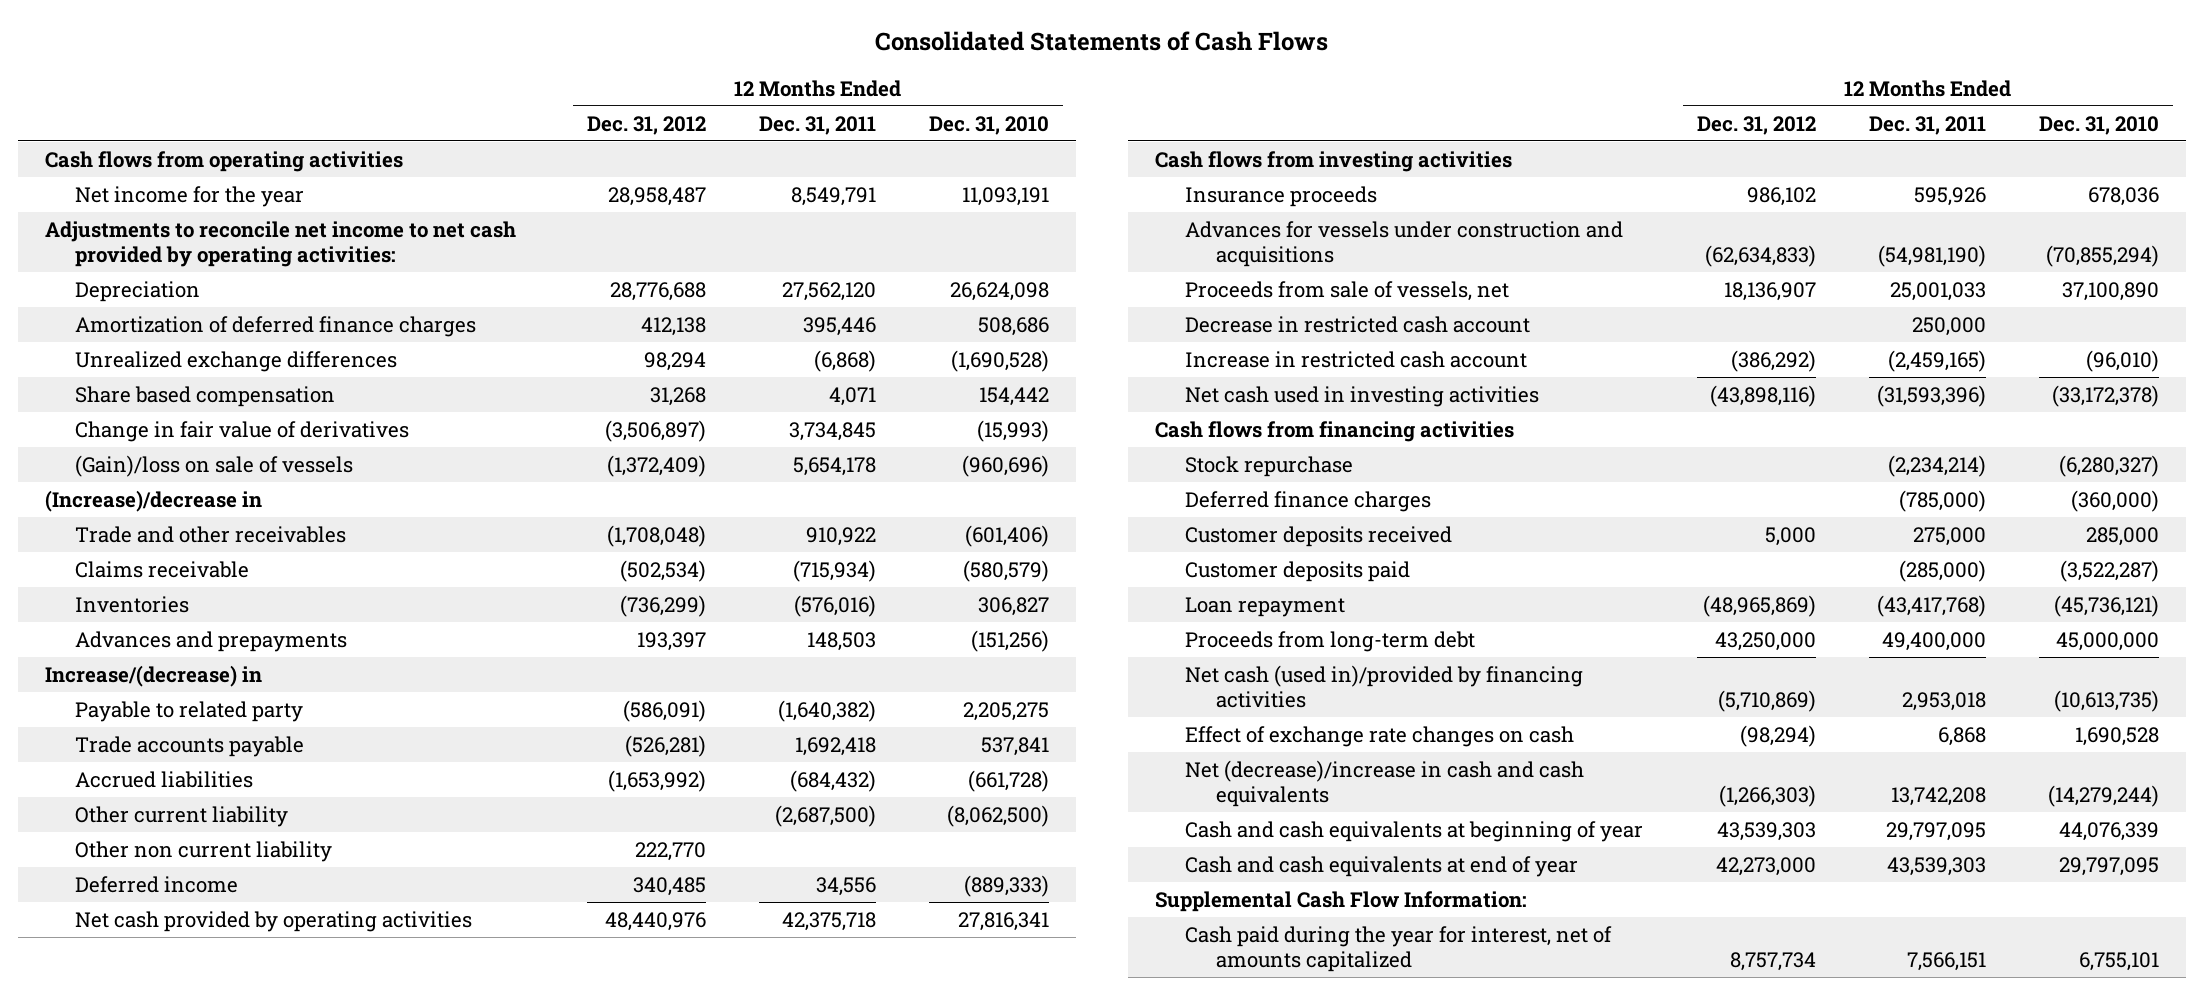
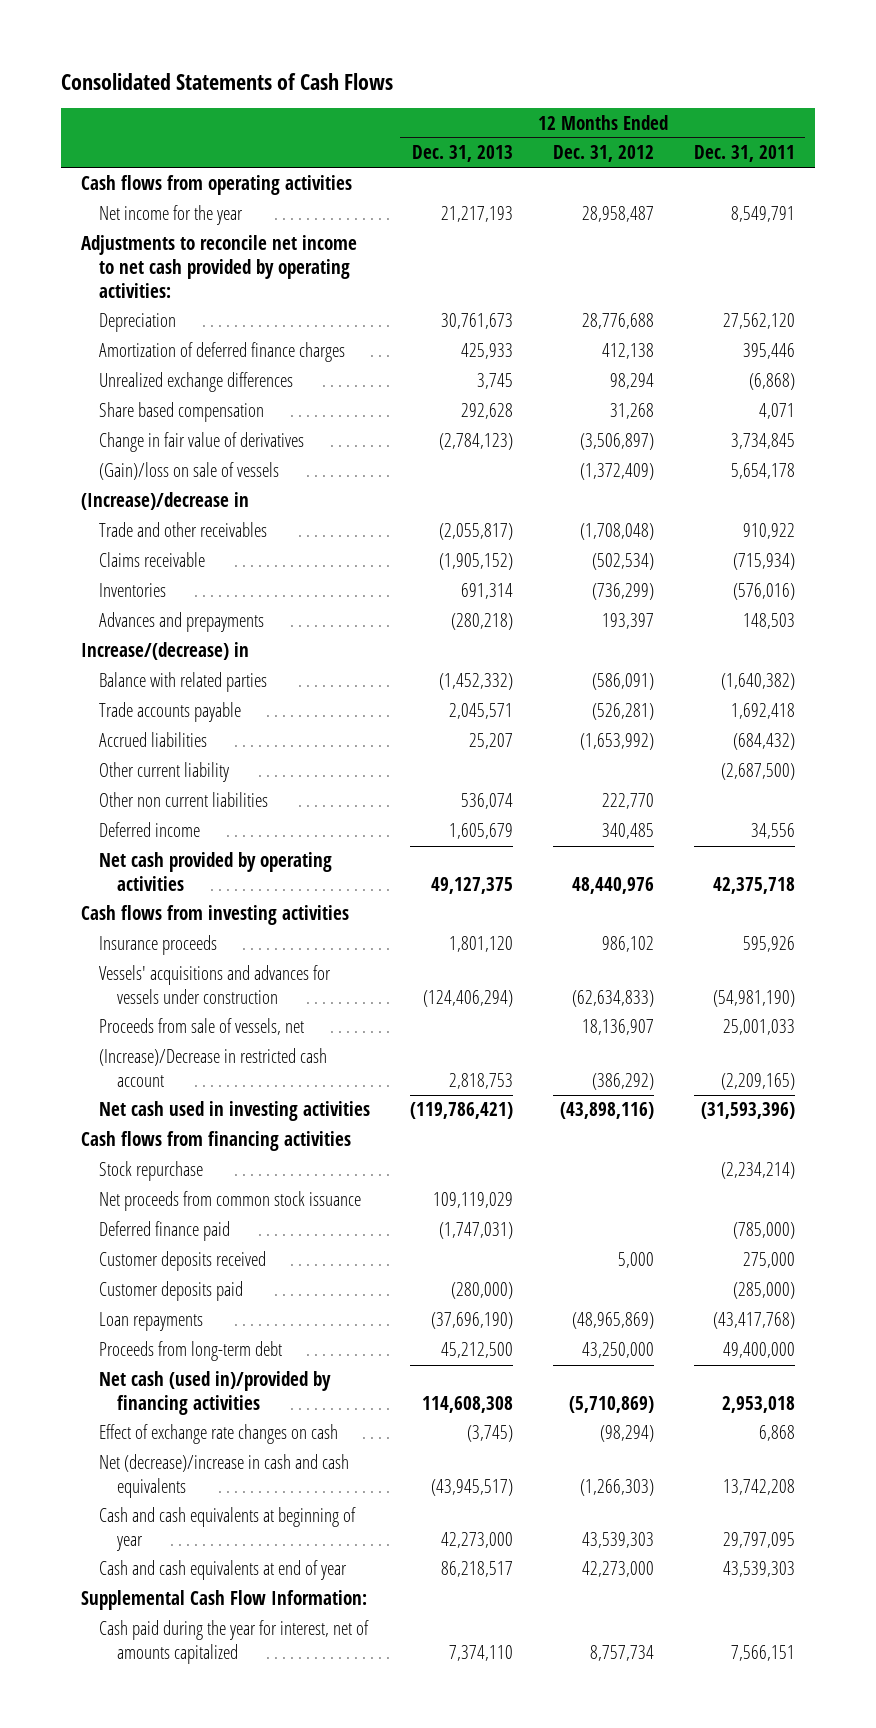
- | 12 Months Ended Dec. 31, 2012 | 12 Months Ended Dec. 31, 2011 | 12 Months Ended Dec. 31, 2010
+ | 12 Months Ended Dec. 31, 2013 | 12 Months Ended Dec. 31, 2012 | 12 Months Ended Dec. 31, 2011
- Payable to related party | (586,091) | (1,640,382) | 2,205,275
+ Balance with related parties | (1,452,332) | (586,091) | (1,640,382)
- Other non current liability | 222,770 | |
+ Other non current liabilities | 536,074 | 222,770 |
- Advances for vessels under construction and acquisitions | (62,634,833) | (54,981,190) | (70,855,294)
+ Vessels' acquisitions and advances for vessels under construction | (124,406,294) | (62,634,833) | (54,981,190)
- Decrease in restricted cash account | | 250,000 |
- Increase in restricted cash account | (386,292) | (2,459,165) | (96,010)
+ (Increase)/Decrease in restricted cash account | 2,818,753 | (386,292) | (2,209,165)
- Deferred finance charges | | (785,000) | (360,000)
+ Net proceeds from common stock issuance | 109,119,029 | |
+ Deferred finance paid | (1,747,031) | | (785,000)
- Loan repayment | (48,965,869) | (43,417,768) | (45,736,121)
+ Loan repayments | (37,696,190) | (48,965,869) | (43,417,768)

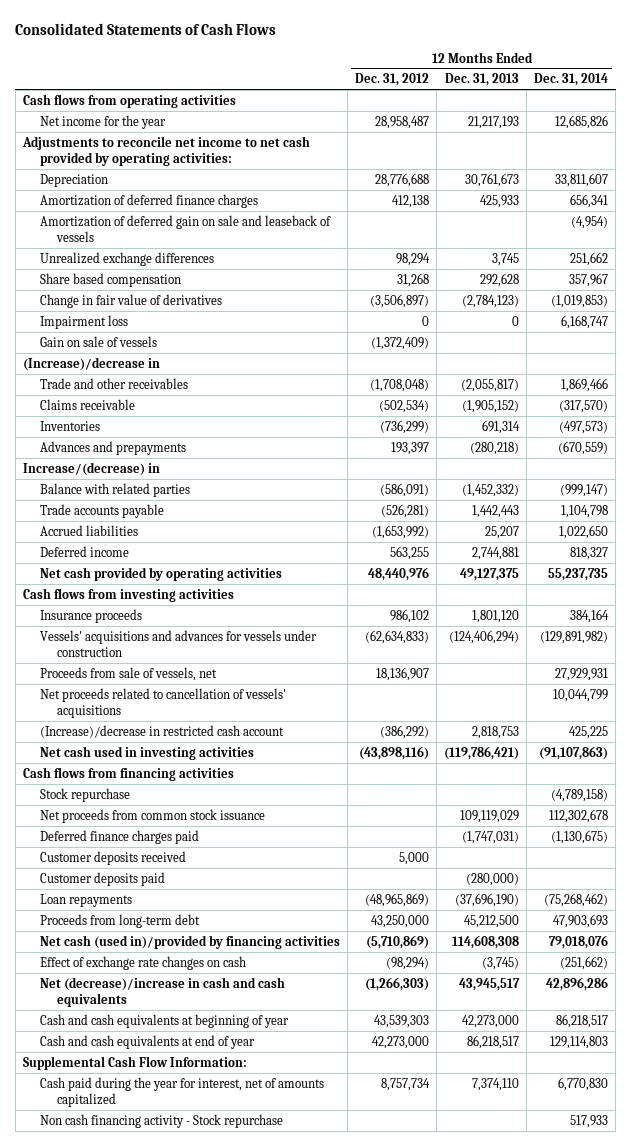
- | 12 Months Ended Dec. 31, 2013 | 12 Months Ended Dec. 31, 2012 | 12 Months Ended Dec. 31, 2011
+ | 12 Months Ended Dec. 31, 2012 | 12 Months Ended Dec. 31, 2013 | 12 Months Ended Dec. 31, 2014
+ Amortization of deferred gain on sale and leaseback of vessels | | | (4,954)
- (Gain)/loss on sale of vessels | | (1,372,409) | 5,654,178
+ Impairment loss | 0 | 0 | 6,168,747
+ Gain on sale of vessels | (1,372,409) | |
- Trade accounts payable | 2,045,571 | (526,281) | 1,692,418
+ Trade accounts payable | (526,281) | 1,442,443 | 1,104,798
- Other current liability | | | (2,687,500)
- Other non current liabilities | 536,074 | 222,770 |
- Deferred income | 1,605,679 | 340,485 | 34,556
+ Deferred income | 563,255 | 2,744,881 | 818,327
- (Increase)/Decrease in restricted cash account | 2,818,753 | (386,292) | (2,209,165)
+ Net proceeds related to cancellation of vessels' acquisitions | | | 10,044,799
+ (Increase)/decrease in restricted cash account | (386,292) | 2,818,753 | 425,225
- Deferred finance paid | (1,747,031) | | (785,000)
+ Deferred finance charges paid | | (1,747,031) | (1,130,675)
- Net (decrease)/increase in cash and cash equivalents | (43,945,517) | (1,266,303) | 13,742,208
+ Net (decrease)/increase in cash and cash equivalents | (1,266,303) | 43,945,517 | 42,896,286
+ Non cash financing activity - Stock repurchase | | | 517,933

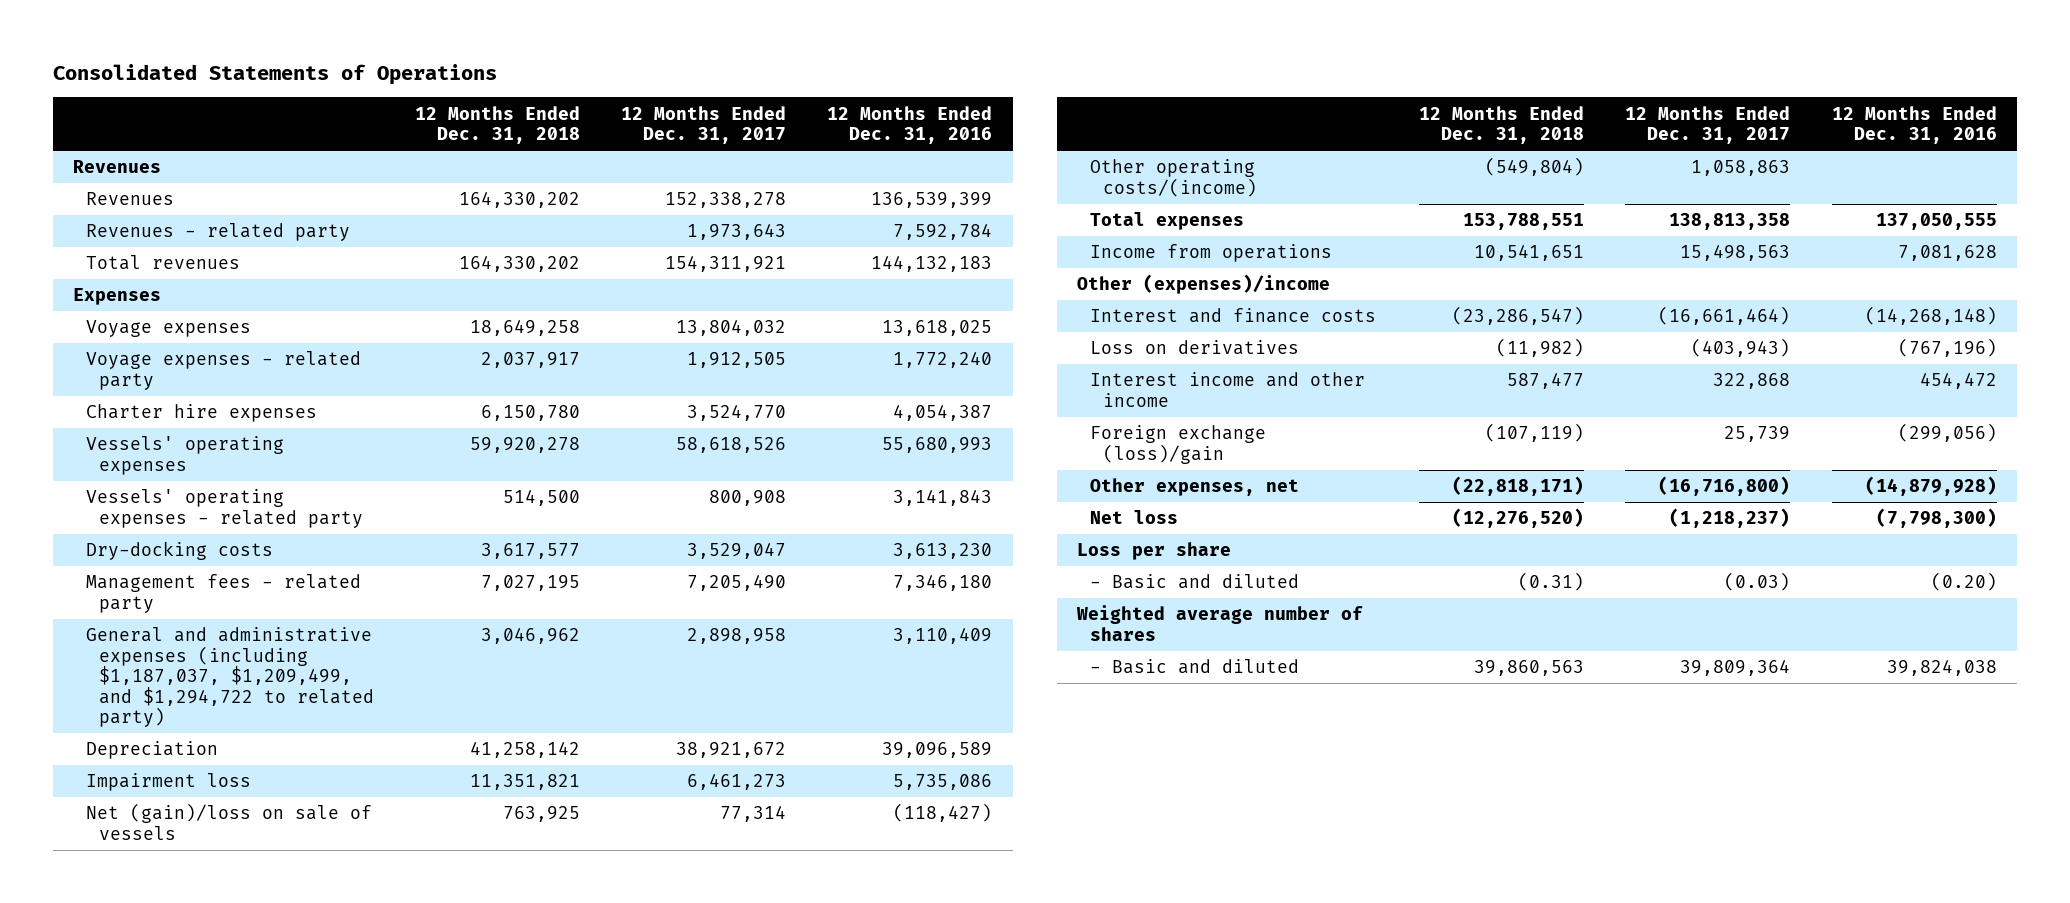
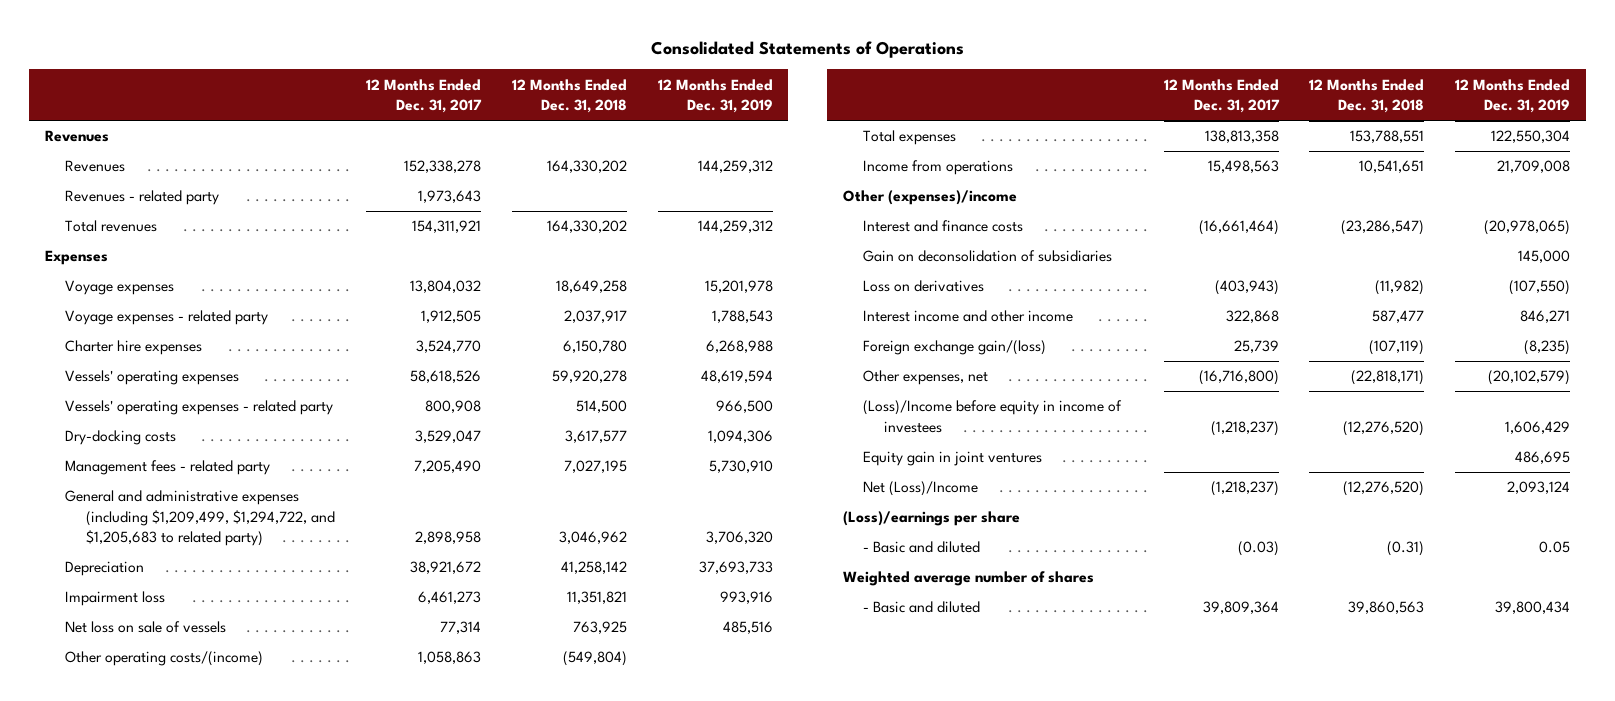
- | 12 Months Ended Dec. 31, 2018 | 12 Months Ended Dec. 31, 2017 | 12 Months Ended Dec. 31, 2016
+ | 12 Months Ended Dec. 31, 2017 | 12 Months Ended Dec. 31, 2018 | 12 Months Ended Dec. 31, 2019
- General and administrative expenses (including $1,187,037, $1,209,499, and $1,294,722 to related party) | 3,046,962 | 2,898,958 | 3,110,409
+ General and administrative expenses (including $1,209,499, $1,294,722, and $1,205,683 to related party) | 2,898,958 | 3,046,962 | 3,706,320
- Net (gain)/loss on sale of vessels | 763,925 | 77,314 | (118,427)
+ Net loss on sale of vessels | 77,314 | 763,925 | 485,516
+ Gain on deconsolidation of subsidiaries | | | 145,000
- Foreign exchange (loss)/gain | (107,119) | 25,739 | (299,056)
+ Foreign exchange gain/(loss) | 25,739 | (107,119) | (8,235)
- Net loss | (12,276,520) | (1,218,237) | (7,798,300)
- Loss per share
+ (Loss)/Income before equity in income of investees | (1,218,237) | (12,276,520) | 1,606,429
+ Equity gain in joint ventures | | | 486,695
+ Net (Loss)/Income | (1,218,237) | (12,276,520) | 2,093,124
+ (Loss)/earnings per share

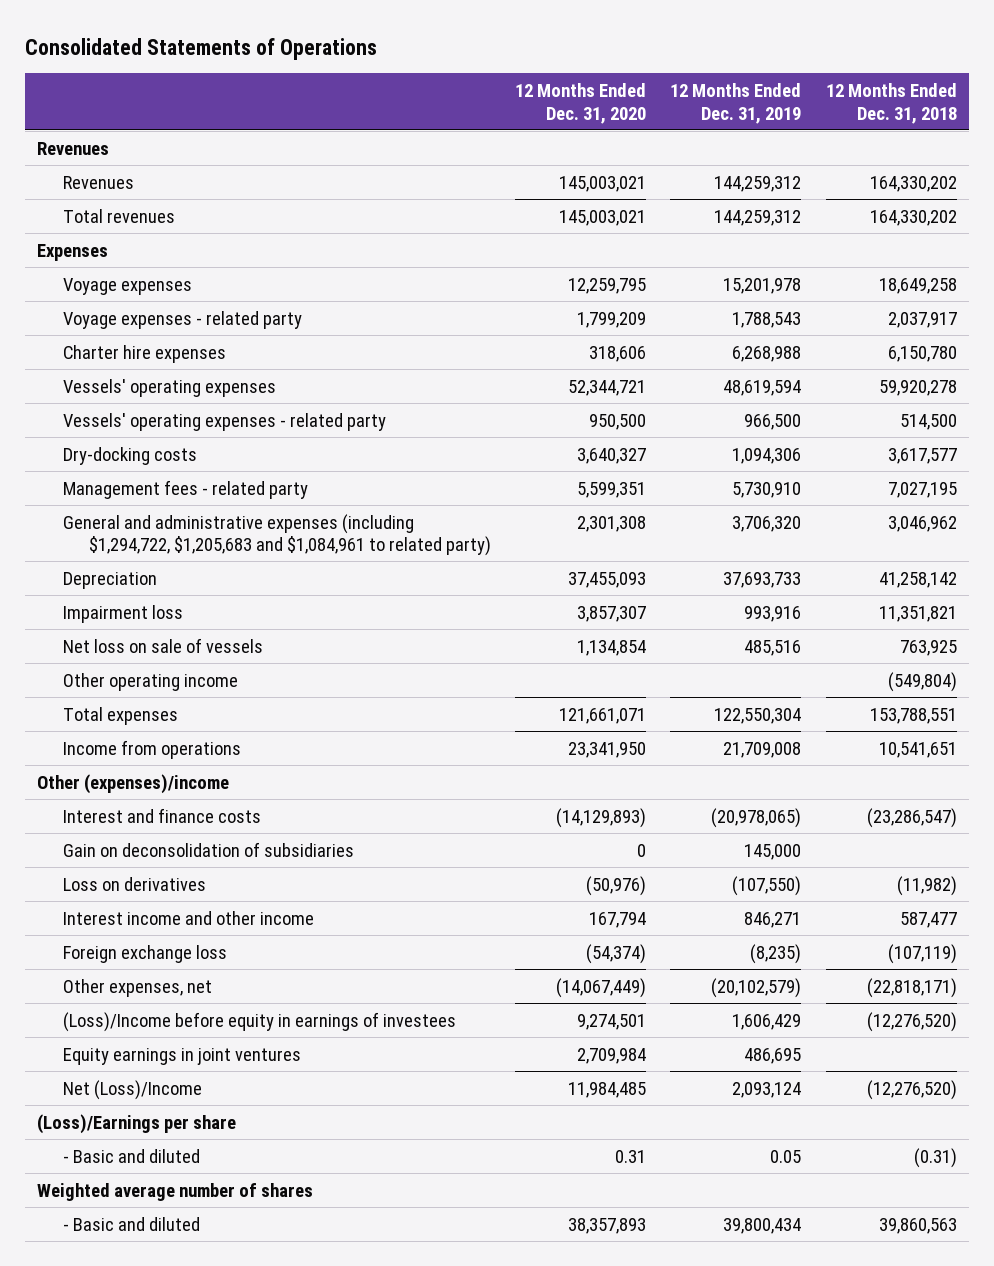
- | 12 Months Ended Dec. 31, 2017 | 12 Months Ended Dec. 31, 2018 | 12 Months Ended Dec. 31, 2019
+ | 12 Months Ended Dec. 31, 2020 | 12 Months Ended Dec. 31, 2019 | 12 Months Ended Dec. 31, 2018
- Revenues - related party | 1,973,643 | |
- General and administrative expenses (including $1,209,499, $1,294,722, and $1,205,683 to related party) | 2,898,958 | 3,046,962 | 3,706,320
+ General and administrative expenses (including $1,294,722, $1,205,683 and $1,084,961 to related party) | 2,301,308 | 3,706,320 | 3,046,962
- Other operating costs/(income) | 1,058,863 | (549,804) |
+ Other operating income | | | (549,804)
- Foreign exchange gain/(loss) | 25,739 | (107,119) | (8,235)
+ Foreign exchange loss | (54,374) | (8,235) | (107,119)
- (Loss)/Income before equity in income of investees | (1,218,237) | (12,276,520) | 1,606,429
- Equity gain in joint ventures | | | 486,695
+ (Loss)/Income before equity in earnings of investees | 9,274,501 | 1,606,429 | (12,276,520)
+ Equity earnings in joint ventures | 2,709,984 | 486,695 |
- (Loss)/earnings per share
+ (Loss)/Earnings per share

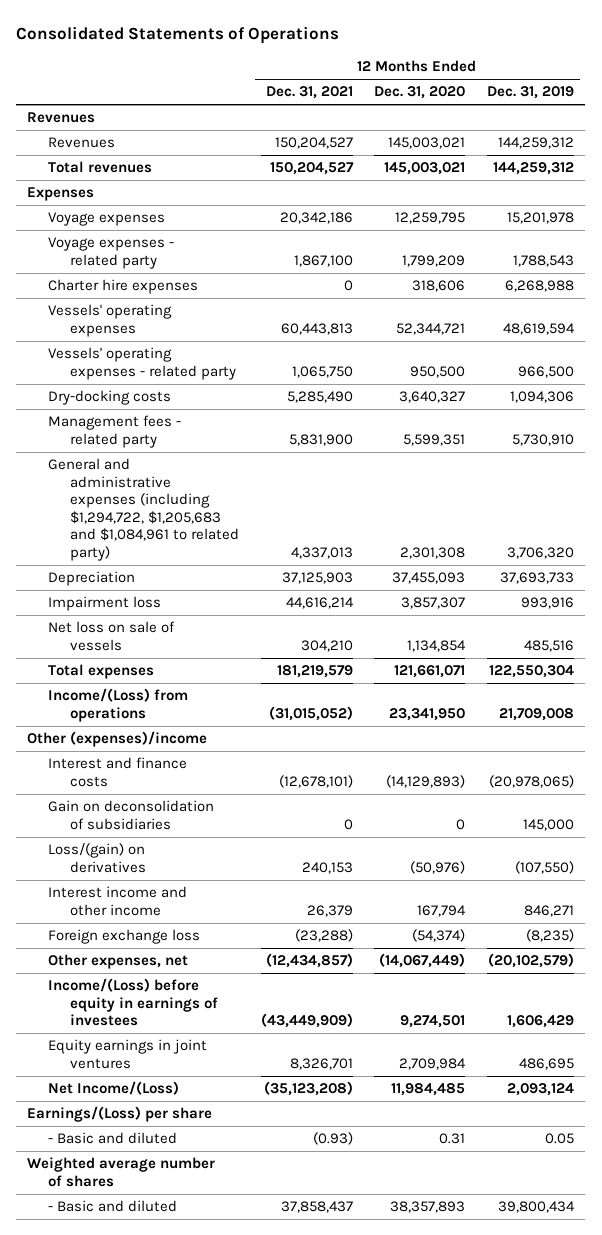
- | 12 Months Ended Dec. 31, 2020 | 12 Months Ended Dec. 31, 2019 | 12 Months Ended Dec. 31, 2018
+ | 12 Months Ended Dec. 31, 2021 | 12 Months Ended Dec. 31, 2020 | 12 Months Ended Dec. 31, 2019
- Other operating income | | | (549,804)
- Income from operations | 23,341,950 | 21,709,008 | 10,541,651
+ Income/(Loss) from operations | (31,015,052) | 23,341,950 | 21,709,008
- Loss on derivatives | (50,976) | (107,550) | (11,982)
+ Loss/(gain) on derivatives | 240,153 | (50,976) | (107,550)
- (Loss)/Income before equity in earnings of investees | 9,274,501 | 1,606,429 | (12,276,520)
+ Income/(Loss) before equity in earnings of investees | (43,449,909) | 9,274,501 | 1,606,429
- Net (Loss)/Income | 11,984,485 | 2,093,124 | (12,276,520)
- (Loss)/Earnings per share
+ Net Income/(Loss) | (35,123,208) | 11,984,485 | 2,093,124
+ Earnings/(Loss) per share

